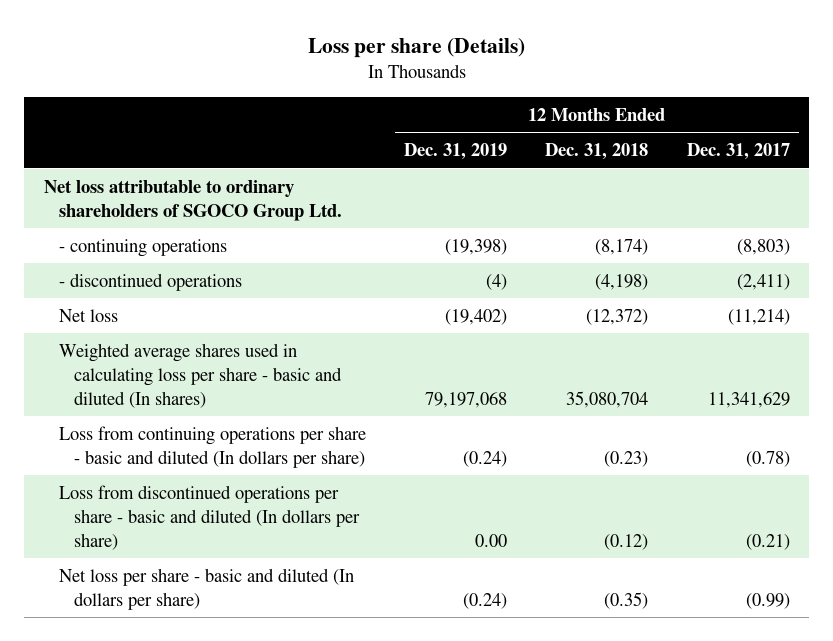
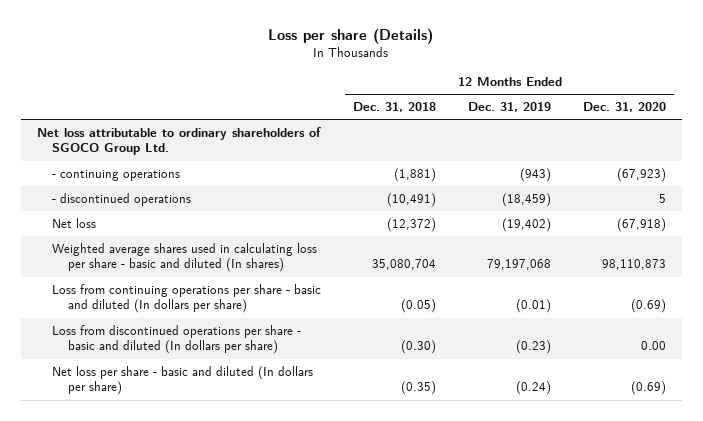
- | 12 Months Ended Dec. 31, 2019 | 12 Months Ended Dec. 31, 2018 | 12 Months Ended Dec. 31, 2017
+ | 12 Months Ended Dec. 31, 2018 | 12 Months Ended Dec. 31, 2019 | 12 Months Ended Dec. 31, 2020
- - continuing operations | (19,398) | (8,174) | (8,803)
- - discontinued operations | (4) | (4,198) | (2,411)
+ - continuing operations | (1,881) | (943) | (67,923)
+ - discontinued operations | (10,491) | (18,459) | 5
- Loss from continuing operations per share - basic and diluted (In dollars per share) | (0.24) | (0.23) | (0.78)
- Loss from discontinued operations per share - basic and diluted (In dollars per share) | 0.00 | (0.12) | (0.21)
+ Loss from continuing operations per share - basic and diluted (In dollars per share) | (0.05) | (0.01) | (0.69)
+ Loss from discontinued operations per share - basic and diluted (In dollars per share) | (0.30) | (0.23) | 0.00

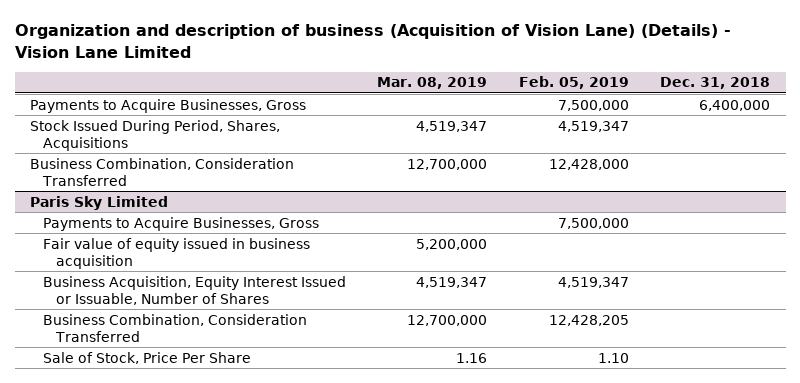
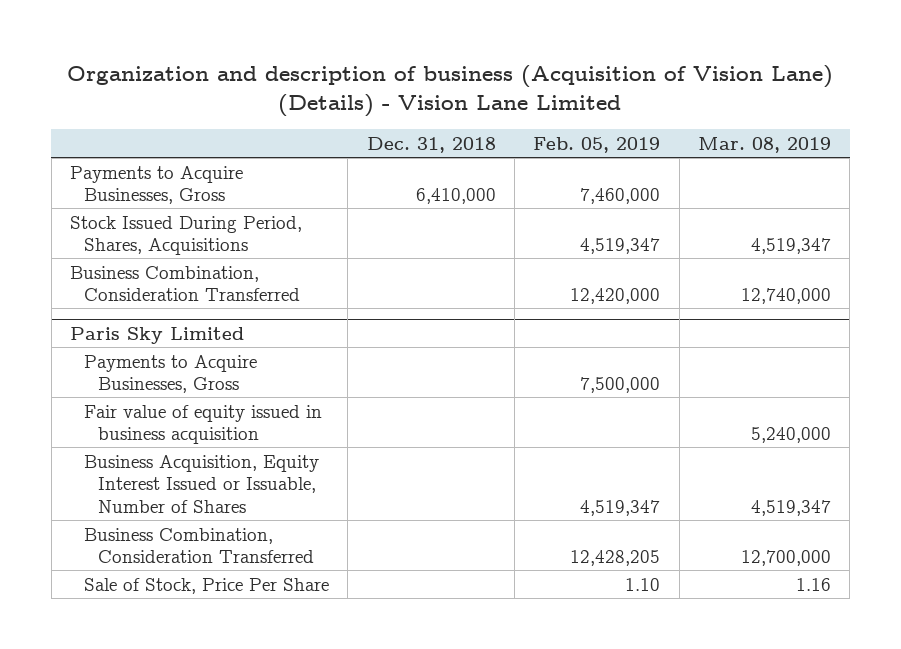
- | Mar. 08, 2019 | Feb. 05, 2019 | Dec. 31, 2018
+ | Dec. 31, 2018 | Feb. 05, 2019 | Mar. 08, 2019
- Payments to Acquire Businesses, Gross | | 7,500,000 | 6,400,000
+ Payments to Acquire Businesses, Gross | 6,410,000 | 7,460,000 |
- Business Combination, Consideration Transferred | 12,700,000 | 12,428,000 |
+ Business Combination, Consideration Transferred | | 12,420,000 | 12,740,000
@ Paris Sky Limited
- Fair value of equity issued in business acquisition | 5,200,000 | |
+ Fair value of equity issued in business acquisition | | | 5,240,000

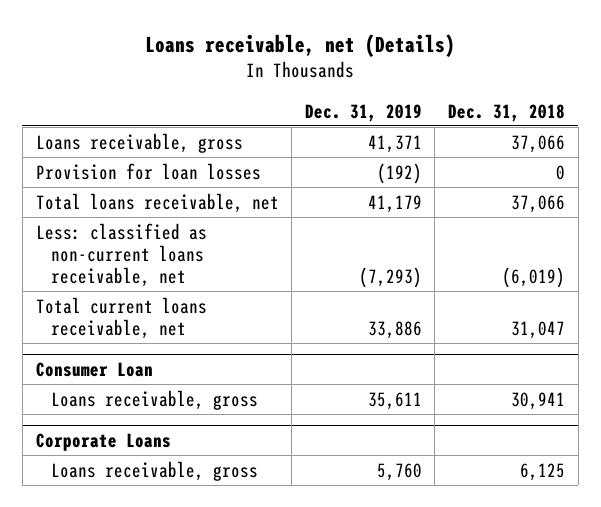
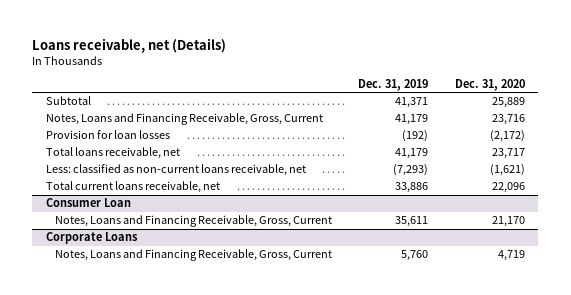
- | Dec. 31, 2019 | Dec. 31, 2018
+ | Dec. 31, 2019 | Dec. 31, 2020
- Loans receivable, gross | 41,371 | 37,066
+ Subtotal | 41,371 | 25,889
+ Notes, Loans and Financing Receivable, Gross, Current | 41,179 | 23,716
@ Consumer Loan
- Loans receivable, gross | 35,611 | 30,941
+ Notes, Loans and Financing Receivable, Gross, Current | 35,611 | 21,170
@ Corporate Loans
- Loans receivable, gross | 5,760 | 6,125
+ Notes, Loans and Financing Receivable, Gross, Current | 5,760 | 4,719

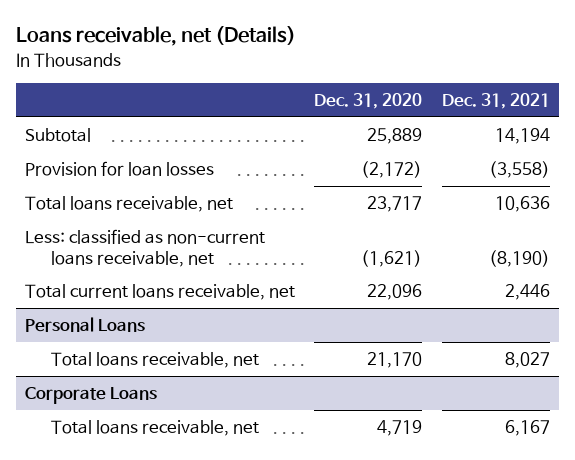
- | Dec. 31, 2019 | Dec. 31, 2020
+ | Dec. 31, 2020 | Dec. 31, 2021
- Notes, Loans and Financing Receivable, Gross, Current | 41,179 | 23,716
- Consumer Loan
- Notes, Loans and Financing Receivable, Gross, Current | 35,611 | 21,170
+ Personal Loans
+ Total loans receivable, net | 21,170 | 8,027
@ Corporate Loans
- Notes, Loans and Financing Receivable, Gross, Current | 5,760 | 4,719
+ Total loans receivable, net | 4,719 | 6,167

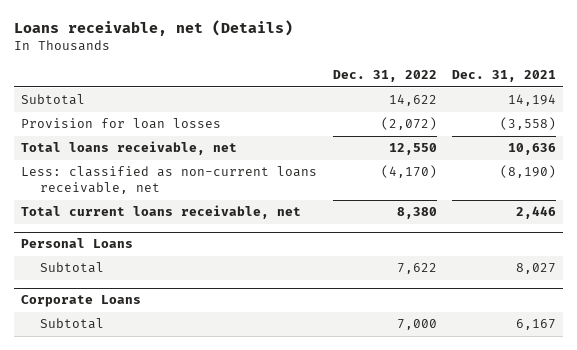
- | Dec. 31, 2020 | Dec. 31, 2021
+ | Dec. 31, 2022 | Dec. 31, 2021
@ Personal Loans
- Total loans receivable, net | 21,170 | 8,027
+ Subtotal | 7,622 | 8,027
@ Corporate Loans
- Total loans receivable, net | 4,719 | 6,167
+ Subtotal | 7,000 | 6,167

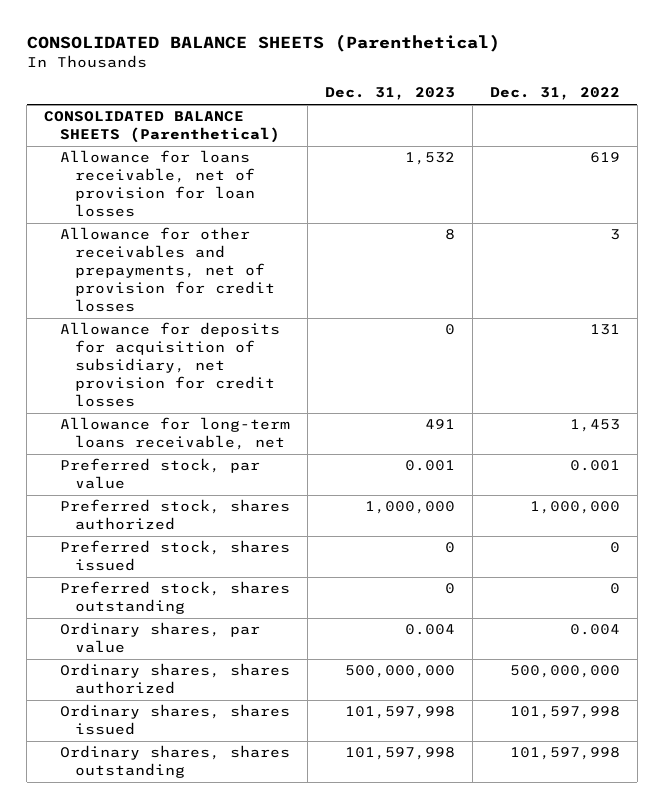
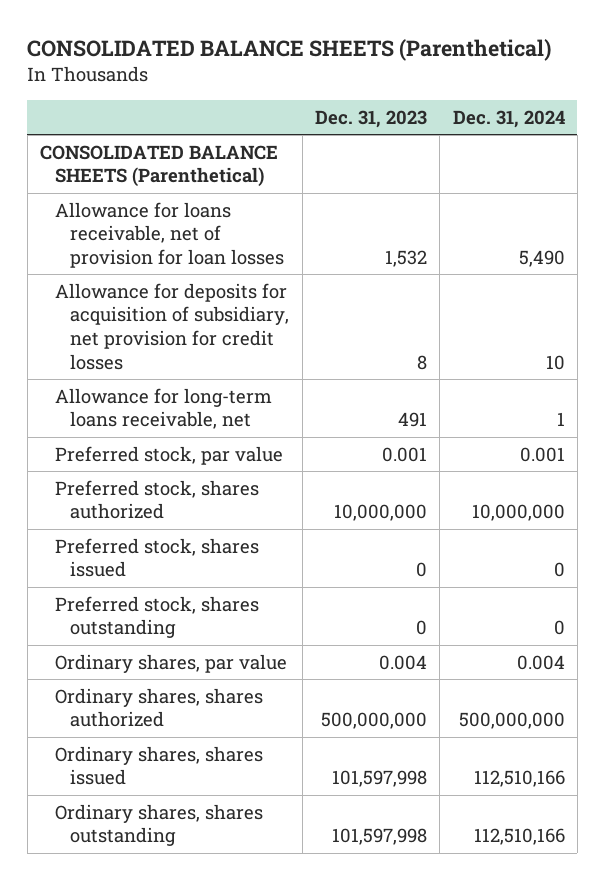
- | Dec. 31, 2023 | Dec. 31, 2022
+ | Dec. 31, 2023 | Dec. 31, 2024
- Allowance for other receivables and prepayments, net of provision for credit losses | 8 | 3
- Allowance for deposits for acquisition of subsidiary, net provision for credit losses | 0 | 131
+ Allowance for deposits for acquisition of subsidiary, net provision for credit losses | 8 | 10
- Preferred stock, shares authorized | 1,000,000 | 1,000,000
+ Preferred stock, shares authorized | 10,000,000 | 10,000,000

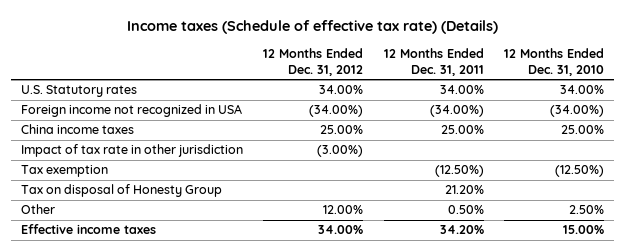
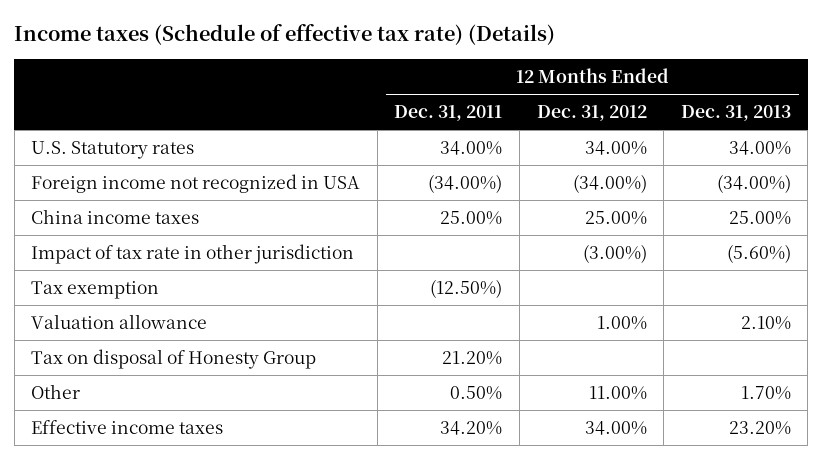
- | 12 Months Ended Dec. 31, 2012 | 12 Months Ended Dec. 31, 2011 | 12 Months Ended Dec. 31, 2010
+ | 12 Months Ended Dec. 31, 2011 | 12 Months Ended Dec. 31, 2012 | 12 Months Ended Dec. 31, 2013
+ Valuation allowance | | 1.00% | 2.10%
- Other | 12.00% | 0.50% | 2.50%
+ Other | 0.50% | 11.00% | 1.70%

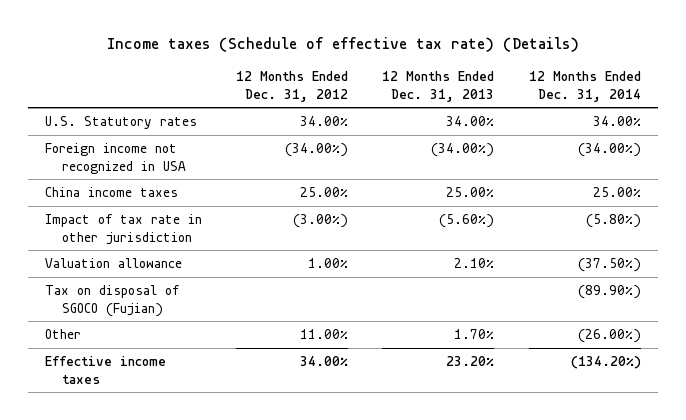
- | 12 Months Ended Dec. 31, 2011 | 12 Months Ended Dec. 31, 2012 | 12 Months Ended Dec. 31, 2013
+ | 12 Months Ended Dec. 31, 2012 | 12 Months Ended Dec. 31, 2013 | 12 Months Ended Dec. 31, 2014
- Tax exemption | (12.50%) | |
- Tax on disposal of Honesty Group | 21.20% | |
+ Tax on disposal of SGOCO (Fujian) | | | (89.90%)

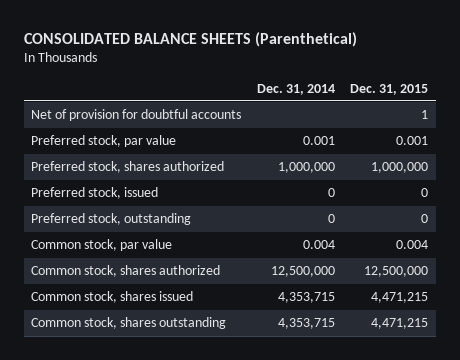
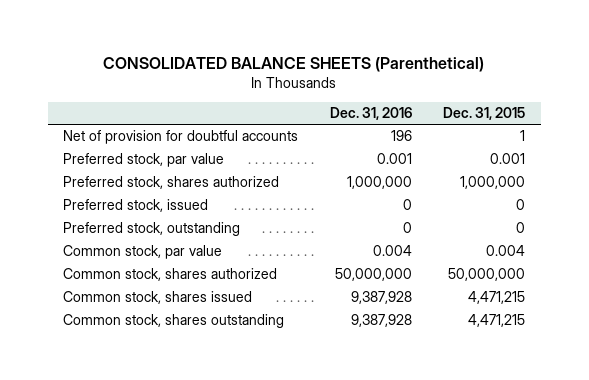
- | Dec. 31, 2014 | Dec. 31, 2015
+ | Dec. 31, 2016 | Dec. 31, 2015
- Common stock, shares authorized | 12,500,000 | 12,500,000
+ Common stock, shares authorized | 50,000,000 | 50,000,000

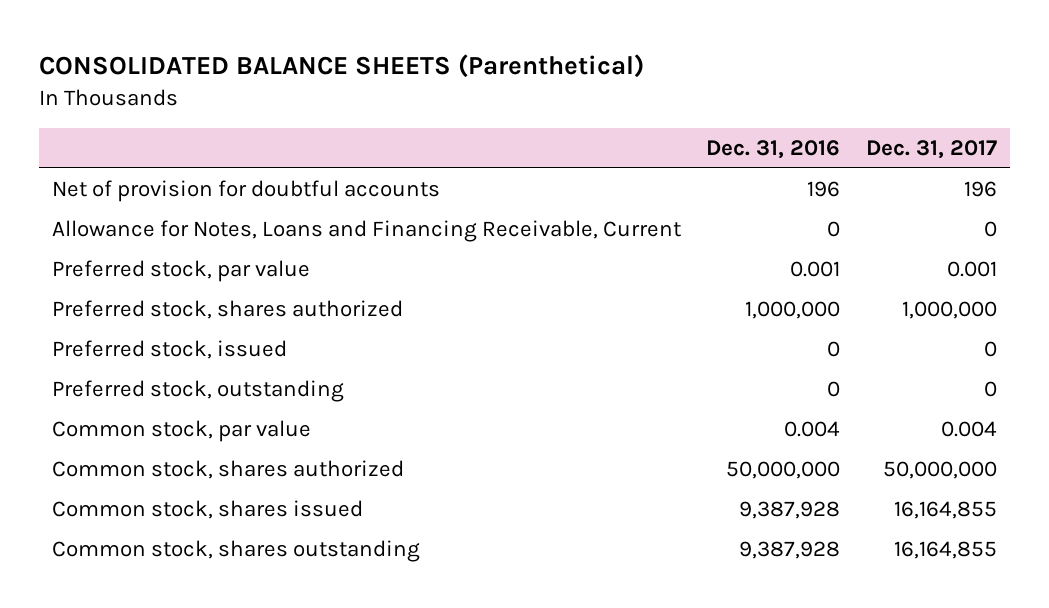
- | Dec. 31, 2016 | Dec. 31, 2015
+ | Dec. 31, 2016 | Dec. 31, 2017
+ Allowance for Notes, Loans and Financing Receivable, Current | 0 | 0

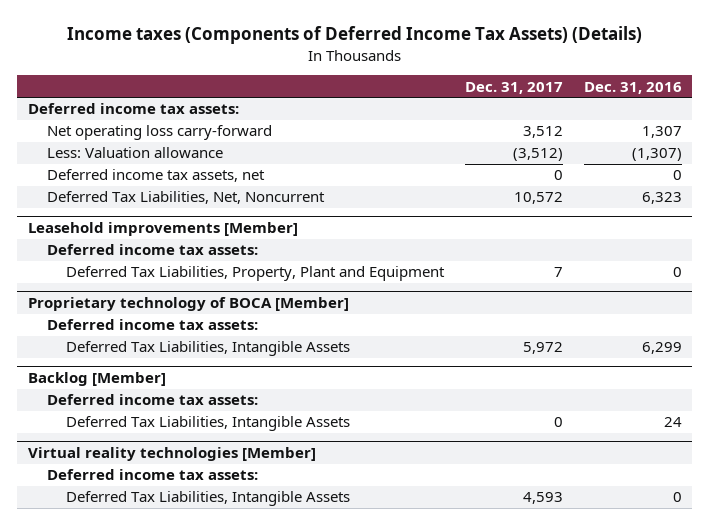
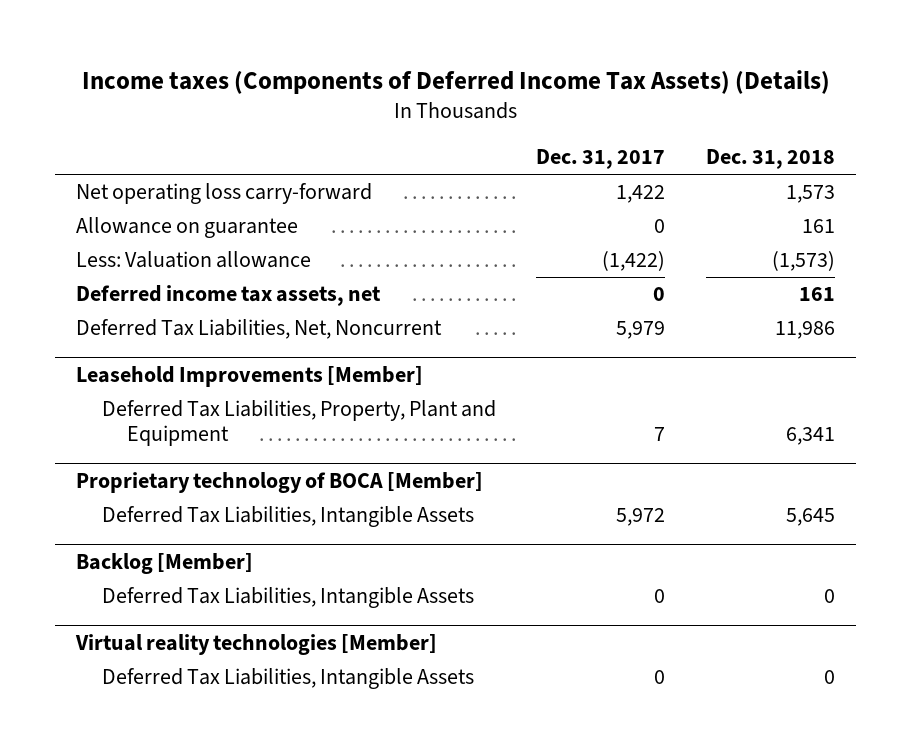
- | Dec. 31, 2017 | Dec. 31, 2016
+ | Dec. 31, 2017 | Dec. 31, 2018
- Deferred income tax assets:
- Net operating loss carry-forward | 3,512 | 1,307
- Less: Valuation allowance | (3,512) | (1,307)
+ Net operating loss carry-forward | 1,422 | 1,573
+ Allowance on guarantee | 0 | 161
+ Less: Valuation allowance | (1,422) | (1,573)
- Deferred Tax Liabilities, Net, Noncurrent | 10,572 | 6,323
- Leasehold improvements [Member]
- Deferred income tax assets:
+ Deferred Tax Liabilities, Net, Noncurrent | 5,979 | 11,986
+ Leasehold Improvements [Member]
@ Proprietary technology of BOCA [Member]
- Deferred income tax assets:
@ Backlog [Member]
- Deferred income tax assets:
@ Virtual reality technologies [Member]
- Deferred income tax assets:
- Deferred Tax Liabilities, Intangible Assets | 4,593 | 0
+ Deferred Tax Liabilities, Intangible Assets | 0 | 0

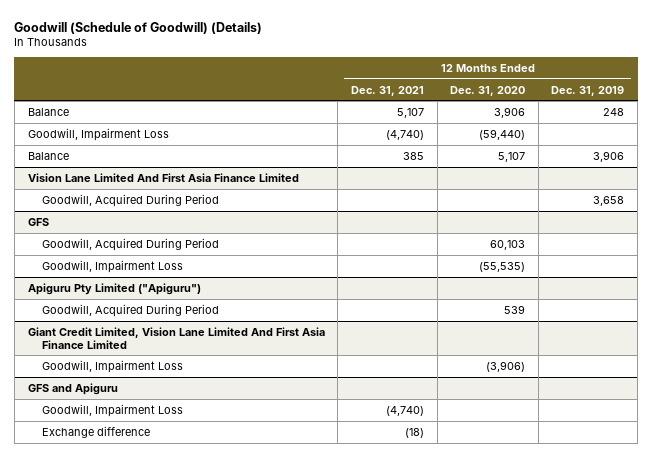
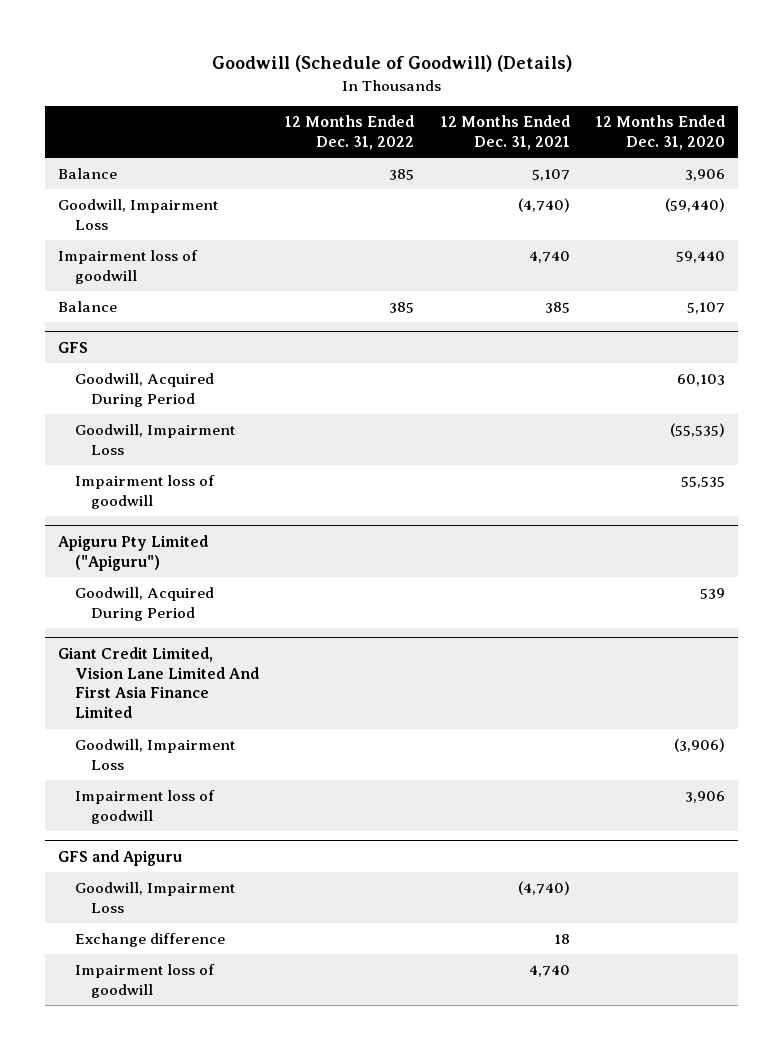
- | 12 Months Ended Dec. 31, 2021 | 12 Months Ended Dec. 31, 2020 | 12 Months Ended Dec. 31, 2019
+ | 12 Months Ended Dec. 31, 2022 | 12 Months Ended Dec. 31, 2021 | 12 Months Ended Dec. 31, 2020
+ Impairment loss of goodwill | | 4,740 | 59,440
- Vision Lane Limited And First Asia Finance Limited
- Goodwill, Acquired During Period | | | 3,658
@ GFS
+ Impairment loss of goodwill | | | 55,535
@ Giant Credit Limited, Vision Lane Limited And First Asia Finance Limited
+ Impairment loss of goodwill | | | 3,906
@ GFS and Apiguru
- Exchange difference | (18) | |
+ Exchange difference | | 18 |
+ Impairment loss of goodwill | | 4,740 |

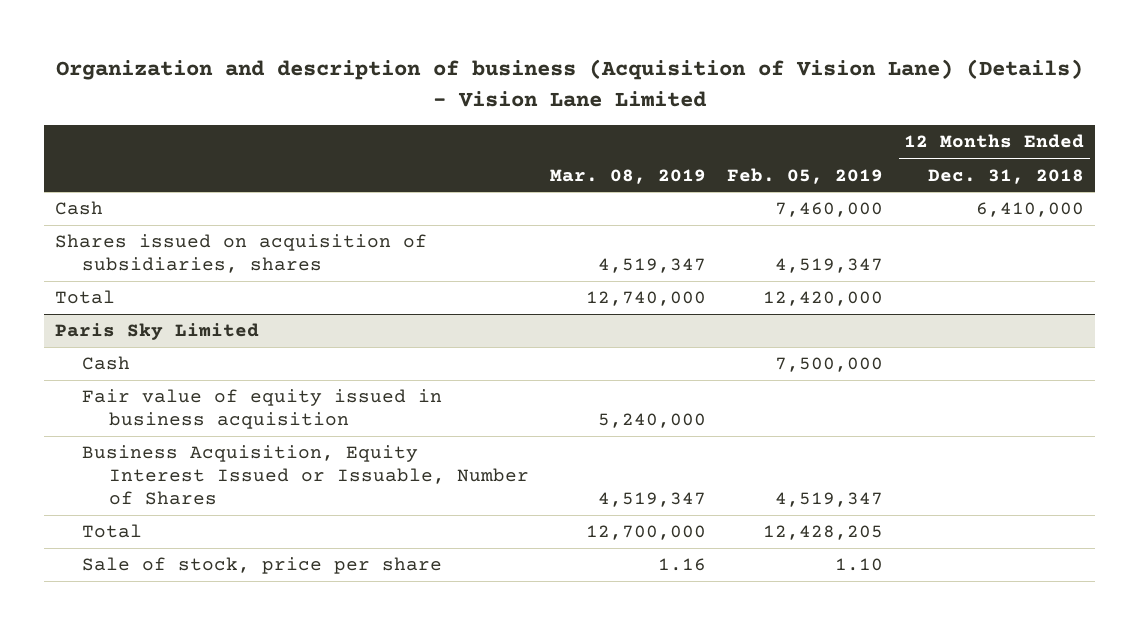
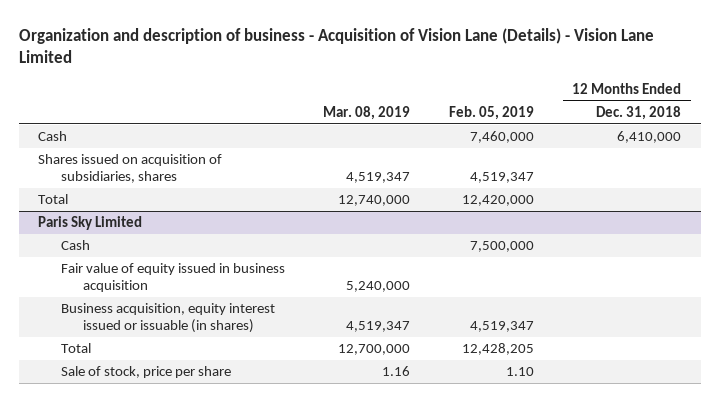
- Organization and description of business (Acquisition of Vision Lane) (Details) - Vision Lane Limited
+ Organization and description of business - Acquisition of Vision Lane (Details) - Vision Lane Limited
@ Paris Sky Limited
- Business Acquisition, Equity Interest Issued or Issuable, Number of Shares | 4,519,347 | 4,519,347 |
+ Business acquisition, equity interest issued or issuable (in shares) | 4,519,347 | 4,519,347 |

